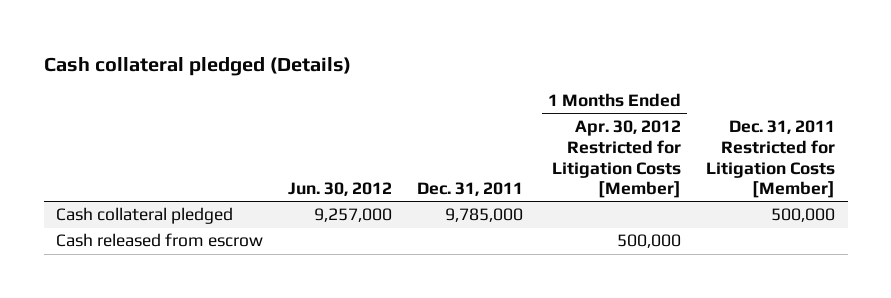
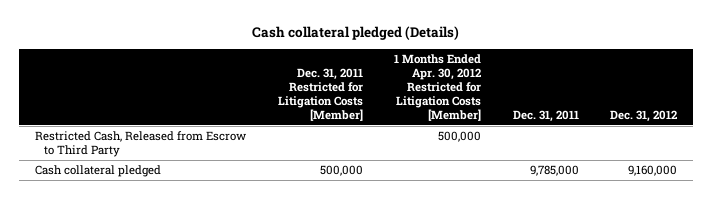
- | Jun. 30, 2012 | Dec. 31, 2011 | 1 Months Ended Apr. 30, 2012 Restricted for Litigation Costs [Member] | Dec. 31, 2011 Restricted for Litigation Costs [Member]
+ | Dec. 31, 2011 Restricted for Litigation Costs [Member] | 1 Months Ended Apr. 30, 2012 Restricted for Litigation Costs [Member] | Dec. 31, 2011 | Dec. 31, 2012
+ Restricted Cash, Released from Escrow to Third Party | | 500,000 | |
- Cash released from escrow | | | 500,000 |

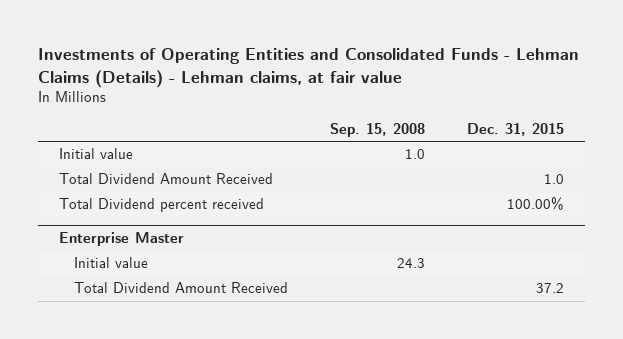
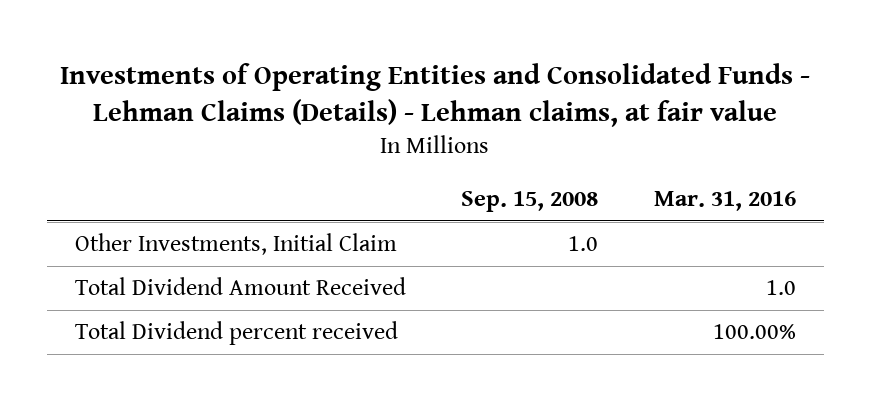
- | Sep. 15, 2008 | Dec. 31, 2015
+ | Sep. 15, 2008 | Mar. 31, 2016
- Initial value | 1.0 |
+ Other Investments, Initial Claim | 1.0 |
- Enterprise Master
- Initial value | 24.3 |
- Total Dividend Amount Received | | 37.2

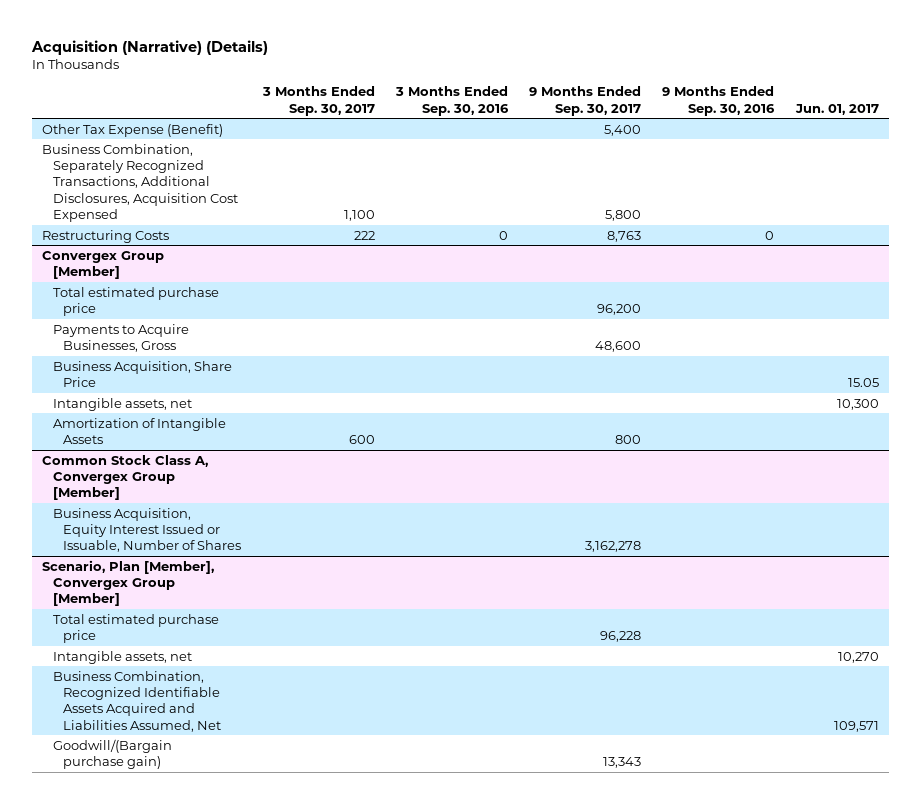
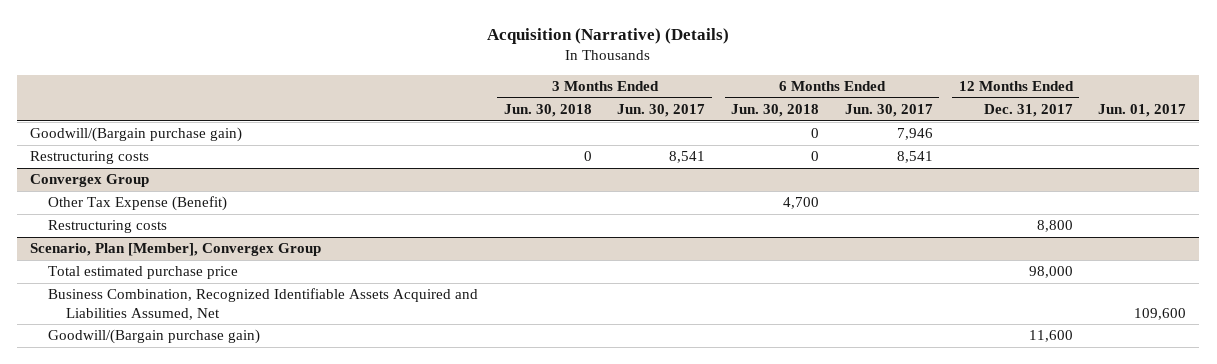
- | 3 Months Ended Sep. 30, 2017 | 3 Months Ended Sep. 30, 2016 | 9 Months Ended Sep. 30, 2017 | 9 Months Ended Sep. 30, 2016 | Jun. 01, 2017
+ | 3 Months Ended Jun. 30, 2018 | 3 Months Ended Jun. 30, 2017 | 6 Months Ended Jun. 30, 2018 | 6 Months Ended Jun. 30, 2017 | 12 Months Ended Dec. 31, 2017 | Jun. 01, 2017
- Other Tax Expense (Benefit) | | | 5,400 | |
- Business Combination, Separately Recognized Transactions, Additional Disclosures, Acquisition Cost Expensed | 1,100 | | 5,800 | |
- Restructuring Costs | 222 | 0 | 8,763 | 0 |
- Convergex Group [Member]
- Total estimated purchase price | | | 96,200 | |
- Payments to Acquire Businesses, Gross | | | 48,600 | |
- Business Acquisition, Share Price | | | | | 15.05
- Intangible assets, net | | | | | 10,300
- Amortization of Intangible Assets | 600 | | 800 | |
- Common Stock Class A, Convergex Group [Member]
- Business Acquisition, Equity Interest Issued or Issuable, Number of Shares | | | 3,162,278 | |
- Scenario, Plan [Member], Convergex Group [Member]
+ Goodwill/(Bargain purchase gain) | | | 0 | 7,946 | |
+ Restructuring costs | 0 | 8,541 | 0 | 8,541 | |
+ Convergex Group
+ Other Tax Expense (Benefit) | | | 4,700 | | |
+ Restructuring costs | | | | | 8,800 |
+ Scenario, Plan [Member], Convergex Group
- Intangible assets, net | | | | | 10,270
- Business Combination, Recognized Identifiable Assets Acquired and Liabilities Assumed, Net | | | | | 109,571
+ Business Combination, Recognized Identifiable Assets Acquired and Liabilities Assumed, Net | | | | | | 109,600

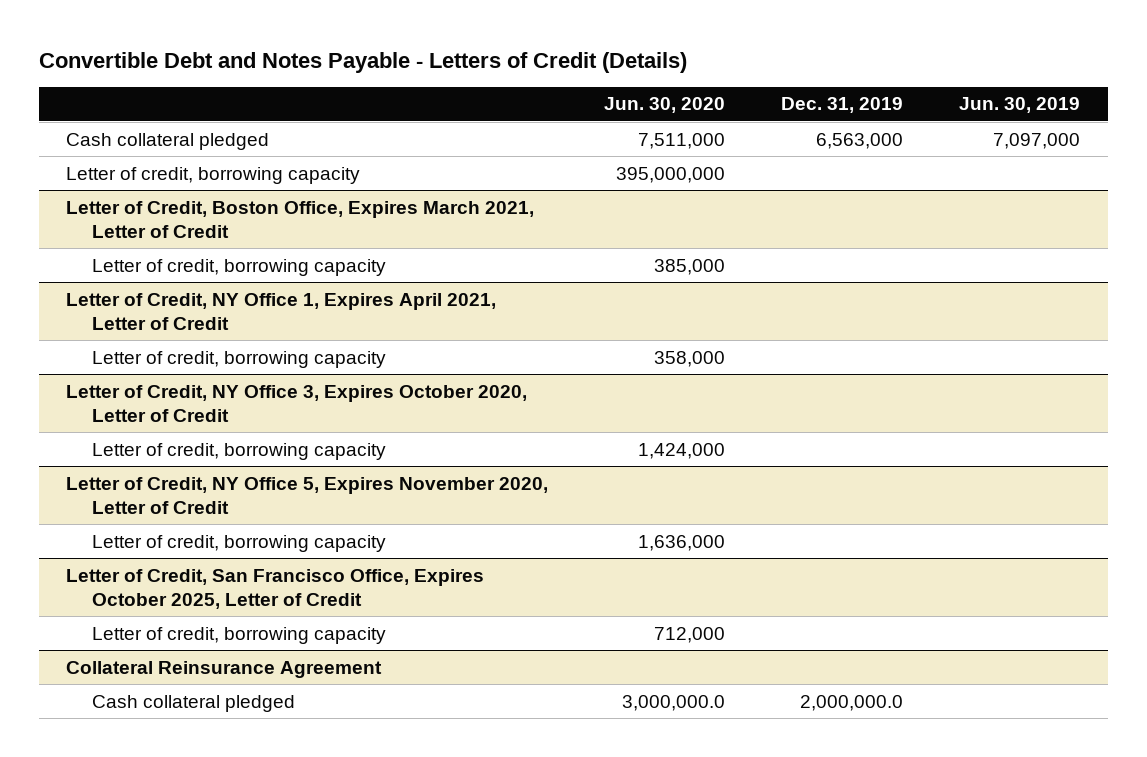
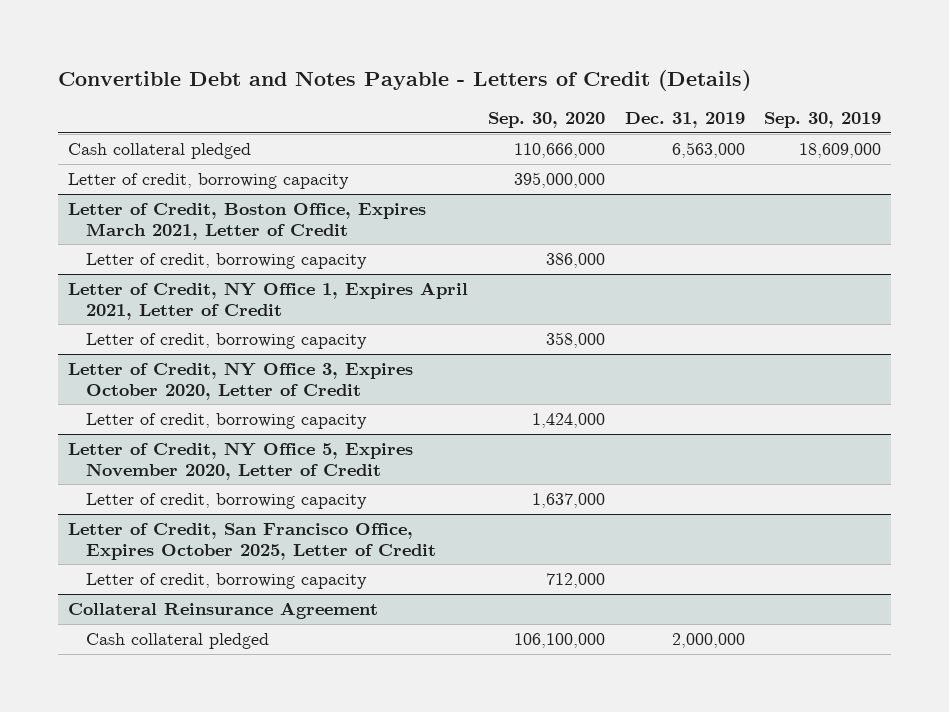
- | Jun. 30, 2020 | Dec. 31, 2019 | Jun. 30, 2019
+ | Sep. 30, 2020 | Dec. 31, 2019 | Sep. 30, 2019
@ Collateral Reinsurance Agreement
- Cash collateral pledged | 3,000,000.0 | 2,000,000.0 |
+ Cash collateral pledged | 106,100,000 | 2,000,000 |

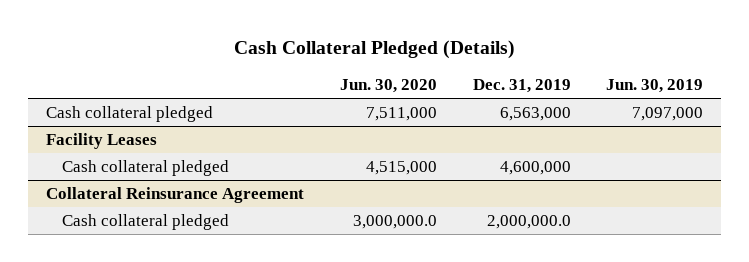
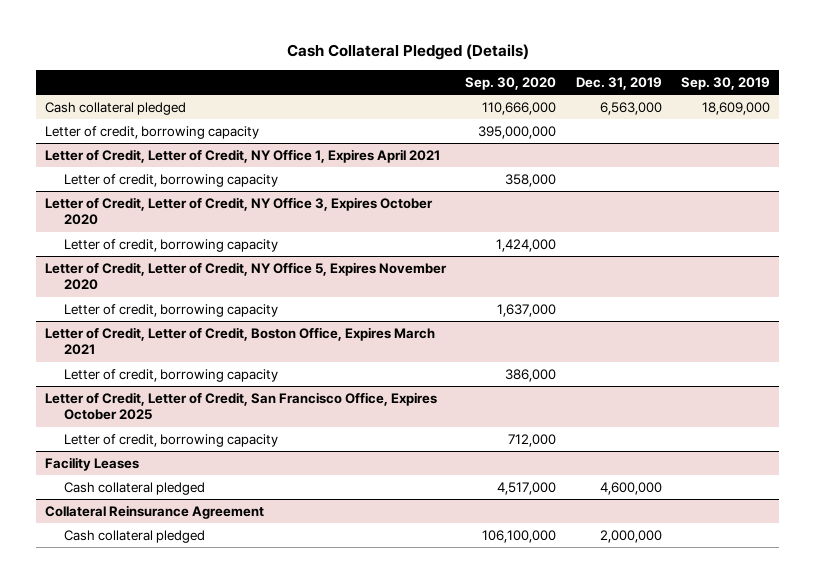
- | Jun. 30, 2020 | Dec. 31, 2019 | Jun. 30, 2019
+ | Sep. 30, 2020 | Dec. 31, 2019 | Sep. 30, 2019
+ Letter of credit, borrowing capacity | 395,000,000 | |
+ Letter of Credit, Letter of Credit, NY Office 1, Expires April 2021
+ Letter of credit, borrowing capacity | 358,000 | |
+ Letter of Credit, Letter of Credit, NY Office 3, Expires October 2020
+ Letter of credit, borrowing capacity | 1,424,000 | |
+ Letter of Credit, Letter of Credit, NY Office 5, Expires November 2020
+ Letter of credit, borrowing capacity | 1,637,000 | |
+ Letter of Credit, Letter of Credit, Boston Office, Expires March 2021
+ Letter of credit, borrowing capacity | 386,000 | |
+ Letter of Credit, Letter of Credit, San Francisco Office, Expires October 2025
+ Letter of credit, borrowing capacity | 712,000 | |
@ Collateral Reinsurance Agreement
- Cash collateral pledged | 3,000,000.0 | 2,000,000.0 |
+ Cash collateral pledged | 106,100,000 | 2,000,000 |

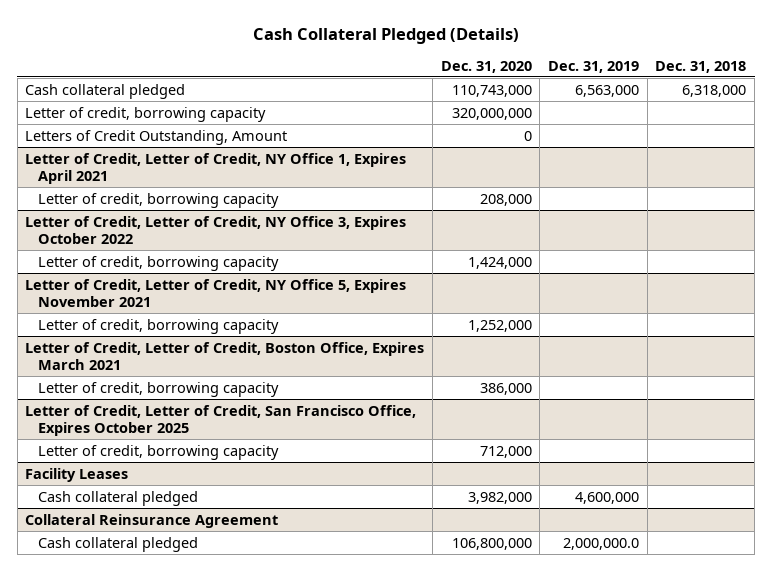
- | Sep. 30, 2020 | Dec. 31, 2019 | Sep. 30, 2019
+ | Dec. 31, 2020 | Dec. 31, 2019 | Dec. 31, 2018
+ Letters of Credit Outstanding, Amount | 0 | |
- Letter of Credit, Letter of Credit, NY Office 3, Expires October 2020
+ Letter of Credit, Letter of Credit, NY Office 3, Expires October 2022
- Letter of Credit, Letter of Credit, NY Office 5, Expires November 2020
+ Letter of Credit, Letter of Credit, NY Office 5, Expires November 2021
@ Collateral Reinsurance Agreement
- Cash collateral pledged | 106,100,000 | 2,000,000 |
+ Cash collateral pledged | 106,800,000 | 2,000,000.0 |

